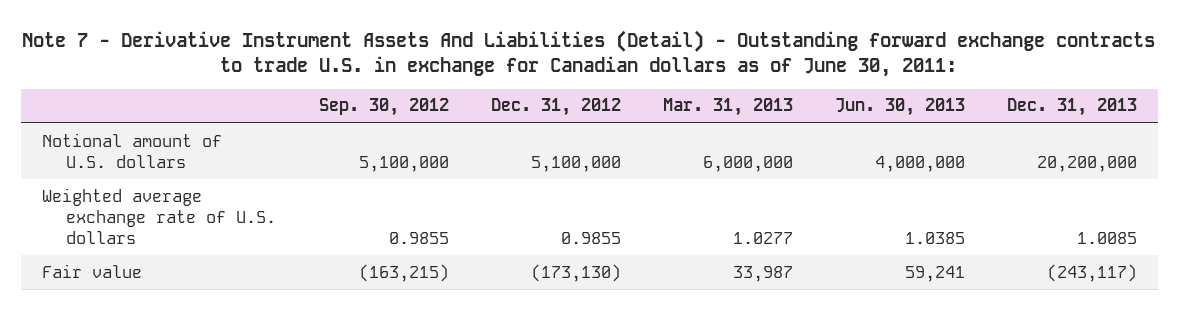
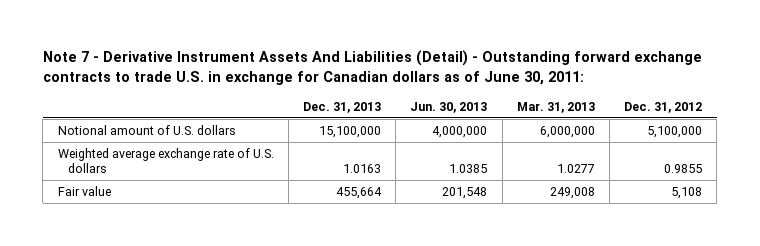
- | Sep. 30, 2012 | Dec. 31, 2012 | Mar. 31, 2013 | Jun. 30, 2013 | Dec. 31, 2013
+ | Dec. 31, 2013 | Jun. 30, 2013 | Mar. 31, 2013 | Dec. 31, 2012
- Notional amount of U.S. dollars | 5,100,000 | 5,100,000 | 6,000,000 | 4,000,000 | 20,200,000
- Weighted average exchange rate of U.S. dollars | 0.9855 | 0.9855 | 1.0277 | 1.0385 | 1.0085
- Fair value | (163,215) | (173,130) | 33,987 | 59,241 | (243,117)
+ Notional amount of U.S. dollars | 15,100,000 | 4,000,000 | 6,000,000 | 5,100,000
+ Weighted average exchange rate of U.S. dollars | 1.0163 | 1.0385 | 1.0277 | 0.9855
+ Fair value | 455,664 | 201,548 | 249,008 | 5,108

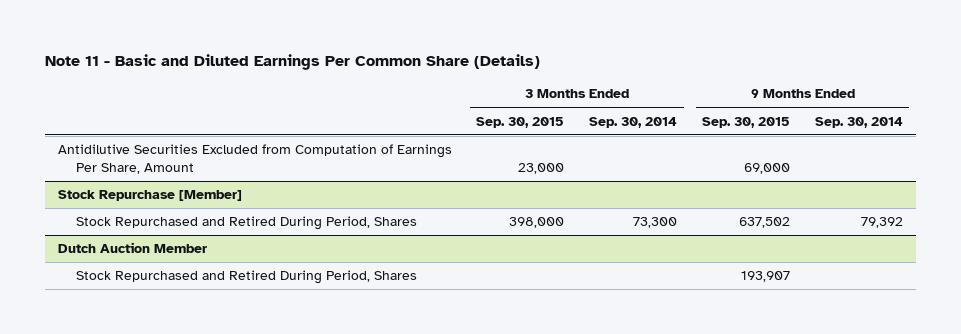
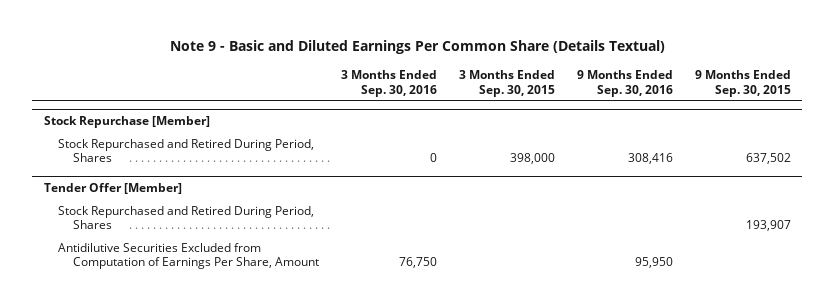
- Note 11 - Basic and Diluted Earnings Per Common Share (Details)
+ Note 9 - Basic and Diluted Earnings Per Common Share (Details Textual)
- | 3 Months Ended Sep. 30, 2015 | 3 Months Ended Sep. 30, 2014 | 9 Months Ended Sep. 30, 2015 | 9 Months Ended Sep. 30, 2014
+ | 3 Months Ended Sep. 30, 2016 | 3 Months Ended Sep. 30, 2015 | 9 Months Ended Sep. 30, 2016 | 9 Months Ended Sep. 30, 2015
- Antidilutive Securities Excluded from Computation of Earnings Per Share, Amount | 23,000 | | 69,000 |
- Dutch Auction Member
+ Tender Offer [Member]
+ Antidilutive Securities Excluded from Computation of Earnings Per Share, Amount | 76,750 | | 95,950 |

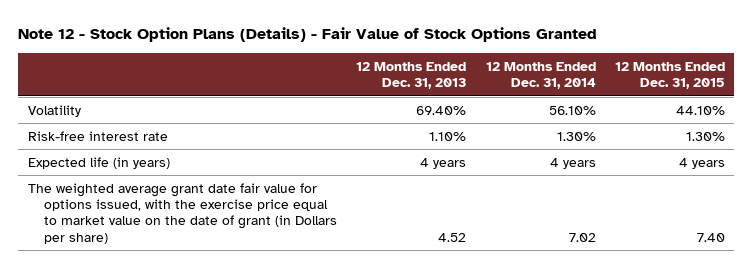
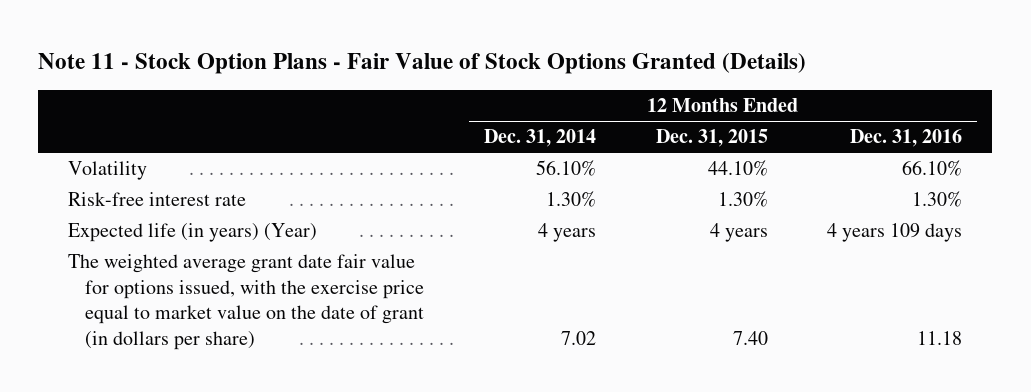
- Note 12 - Stock Option Plans (Details) - Fair Value of Stock Options Granted
+ Note 11 - Stock Option Plans - Fair Value of Stock Options Granted (Details)
- | 12 Months Ended Dec. 31, 2013 | 12 Months Ended Dec. 31, 2014 | 12 Months Ended Dec. 31, 2015
+ | 12 Months Ended Dec. 31, 2014 | 12 Months Ended Dec. 31, 2015 | 12 Months Ended Dec. 31, 2016
- Expected life (in years) | 4 years | 4 years | 4 years
- The weighted average grant date fair value for options issued, with the exercise price equal to market value on the date of grant (in Dollars per share) | 4.52 | 7.02 | 7.40
+ Expected life (in years) (Year) | 4 years | 4 years | 4 years 109 days
+ The weighted average grant date fair value for options issued, with the exercise price equal to market value on the date of grant (in dollars per share) | 7.02 | 7.40 | 11.18

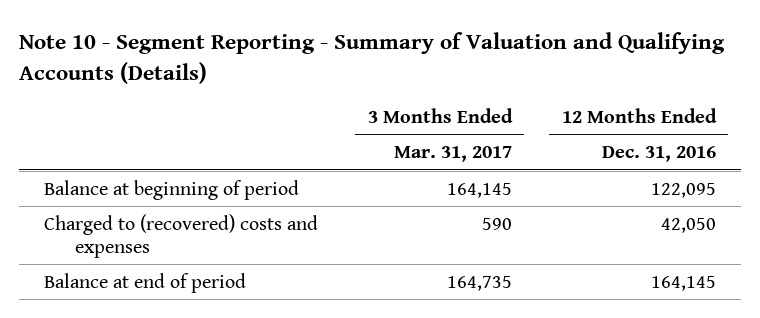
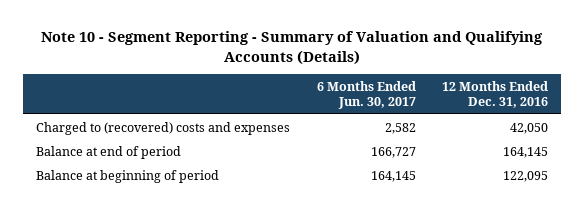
- | 3 Months Ended Mar. 31, 2017 | 12 Months Ended Dec. 31, 2016
+ | 6 Months Ended Jun. 30, 2017 | 12 Months Ended Dec. 31, 2016
moved down: Balance at beginning of period | 164,145 | 122,095

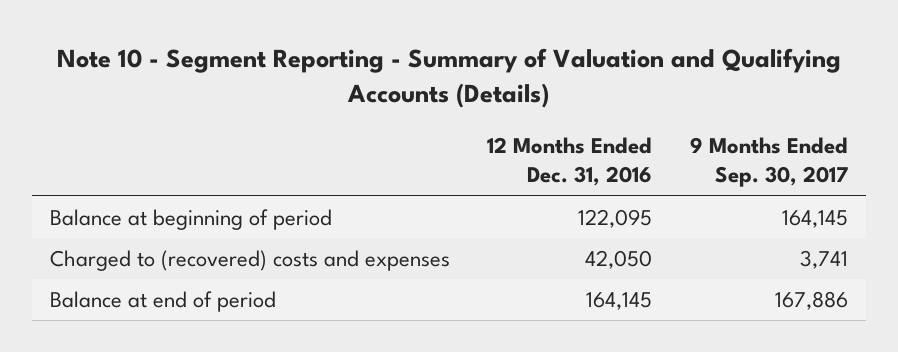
- | 6 Months Ended Jun. 30, 2017 | 12 Months Ended Dec. 31, 2016
+ | 12 Months Ended Dec. 31, 2016 | 9 Months Ended Sep. 30, 2017
moved up: Balance at beginning of period | 122,095 | 164,145

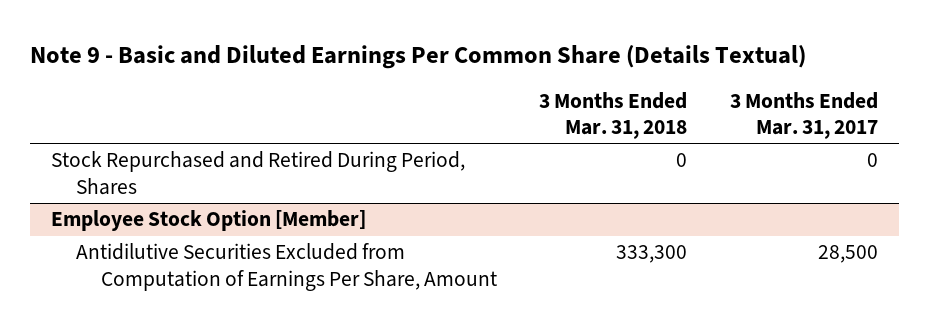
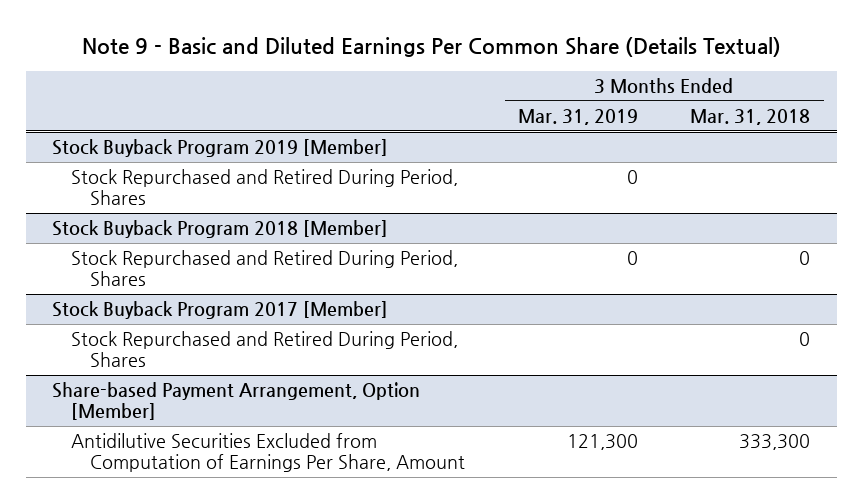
- | 3 Months Ended Mar. 31, 2018 | 3 Months Ended Mar. 31, 2017
+ | 3 Months Ended Mar. 31, 2019 | 3 Months Ended Mar. 31, 2018
+ Stock Buyback Program 2019 [Member]
+ Stock Repurchased and Retired During Period, Shares | 0 |
+ Stock Buyback Program 2018 [Member]
- Employee Stock Option [Member]
+ Stock Buyback Program 2017 [Member]
+ Stock Repurchased and Retired During Period, Shares | | 0
+ Share-based Payment Arrangement, Option [Member]

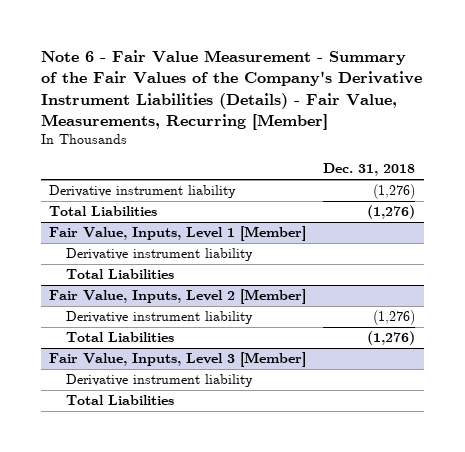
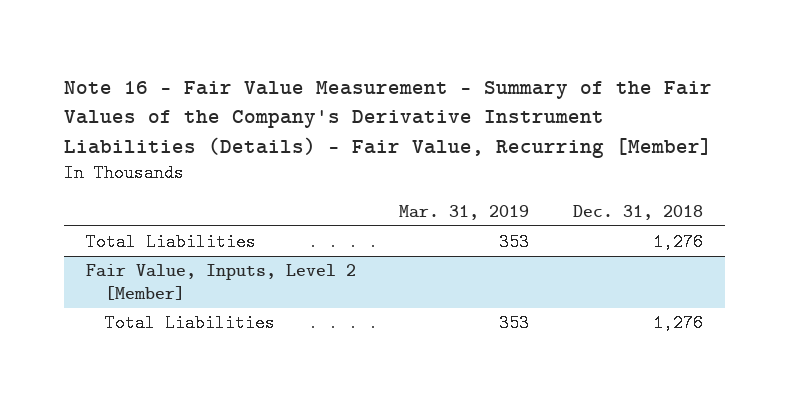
- Note 6 - Fair Value Measurement - Summary of the Fair Values of the Company's Derivative Instrument Liabilities (Details) - Fair Value, Measurements, Recurring [Member]
+ Note 16 - Fair Value Measurement - Summary of the Fair Values of the Company's Derivative Instrument Liabilities (Details) - Fair Value, Recurring [Member]
- | Dec. 31, 2018
+ | Mar. 31, 2019 | Dec. 31, 2018
- Derivative instrument liability | (1,276)
- Total Liabilities | (1,276)
- Fair Value, Inputs, Level 1 [Member]
- Derivative instrument liability
- Total Liabilities
+ Total Liabilities | 353 | 1,276
@ Fair Value, Inputs, Level 2 [Member]
- Derivative instrument liability | (1,276)
- Total Liabilities | (1,276)
- Fair Value, Inputs, Level 3 [Member]
- Derivative instrument liability
- Total Liabilities
@ Fair Value, Inputs, Level 2 [Member]
+ Total Liabilities | 353 | 1,276

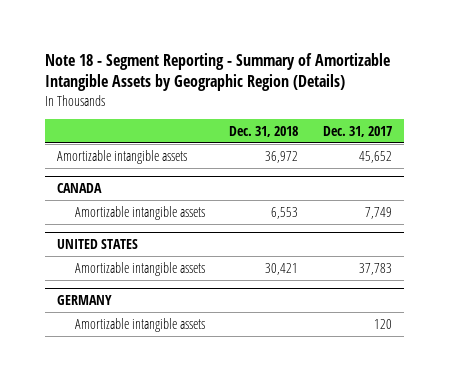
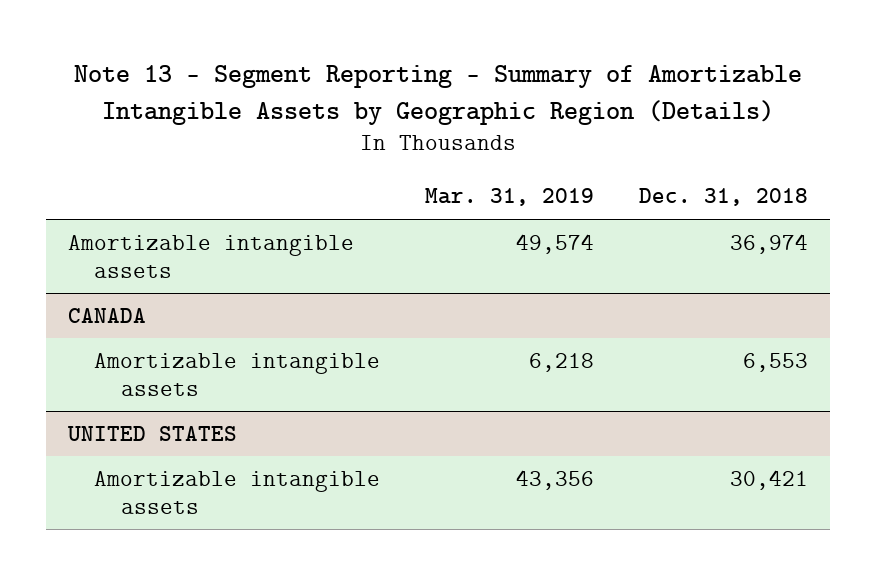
- Note 18 - Segment Reporting - Summary of Amortizable Intangible Assets by Geographic Region (Details)
+ Note 13 - Segment Reporting - Summary of Amortizable Intangible Assets by Geographic Region (Details)
- | Dec. 31, 2018 | Dec. 31, 2017
+ | Mar. 31, 2019 | Dec. 31, 2018
- Amortizable intangible assets | 36,972 | 45,652
+ Amortizable intangible assets | 49,574 | 36,974
- GERMANY
- Amortizable intangible assets | | 120

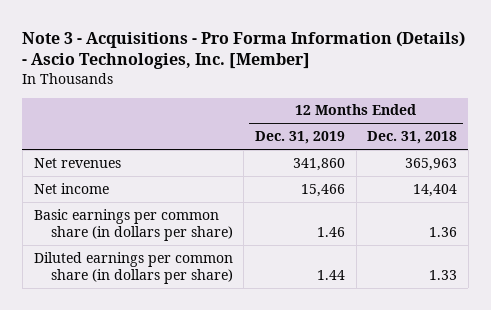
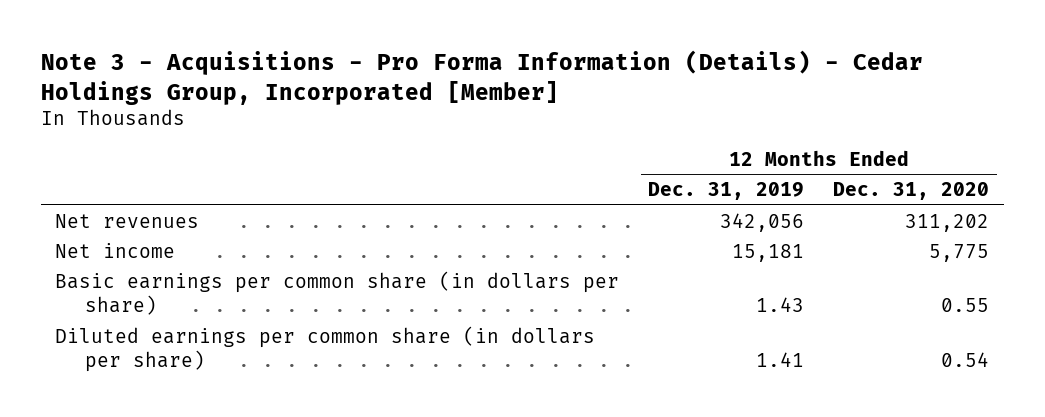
- Note 3 - Acquisitions - Pro Forma Information (Details) - Ascio Technologies, Inc. [Member]
+ Note 3 - Acquisitions - Pro Forma Information (Details) - Cedar Holdings Group, Incorporated [Member]
- | 12 Months Ended Dec. 31, 2019 | 12 Months Ended Dec. 31, 2018
+ | 12 Months Ended Dec. 31, 2019 | 12 Months Ended Dec. 31, 2020
- Net revenues | 341,860 | 365,963
- Net income | 15,466 | 14,404
- Basic earnings per common share (in dollars per share) | 1.46 | 1.36
- Diluted earnings per common share (in dollars per share) | 1.44 | 1.33
+ Net revenues | 342,056 | 311,202
+ Net income | 15,181 | 5,775
+ Basic earnings per common share (in dollars per share) | 1.43 | 0.55
+ Diluted earnings per common share (in dollars per share) | 1.41 | 0.54

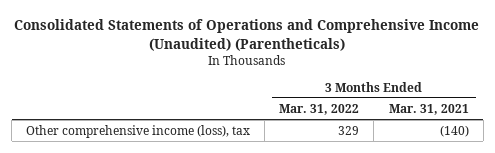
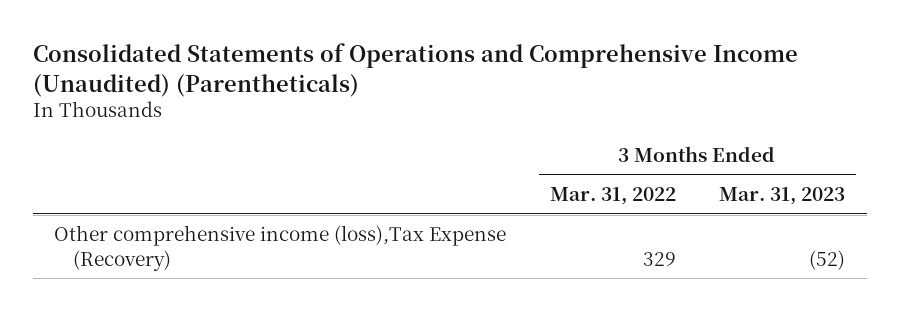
- | 3 Months Ended Mar. 31, 2022 | 3 Months Ended Mar. 31, 2021
+ | 3 Months Ended Mar. 31, 2022 | 3 Months Ended Mar. 31, 2023
- Other comprehensive income (loss), tax | 329 | (140)
+ Other comprehensive income (loss),Tax Expense (Recovery) | 329 | (52)

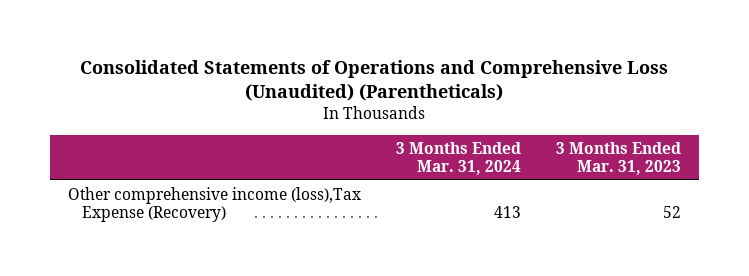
- Consolidated Statements of Operations and Comprehensive Income (Unaudited) (Parentheticals)
+ Consolidated Statements of Operations and Comprehensive Loss (Unaudited) (Parentheticals)
- | 3 Months Ended Mar. 31, 2022 | 3 Months Ended Mar. 31, 2023
+ | 3 Months Ended Mar. 31, 2024 | 3 Months Ended Mar. 31, 2023
- Other comprehensive income (loss),Tax Expense (Recovery) | 329 | (52)
+ Other comprehensive income (loss),Tax Expense (Recovery) | 413 | 52

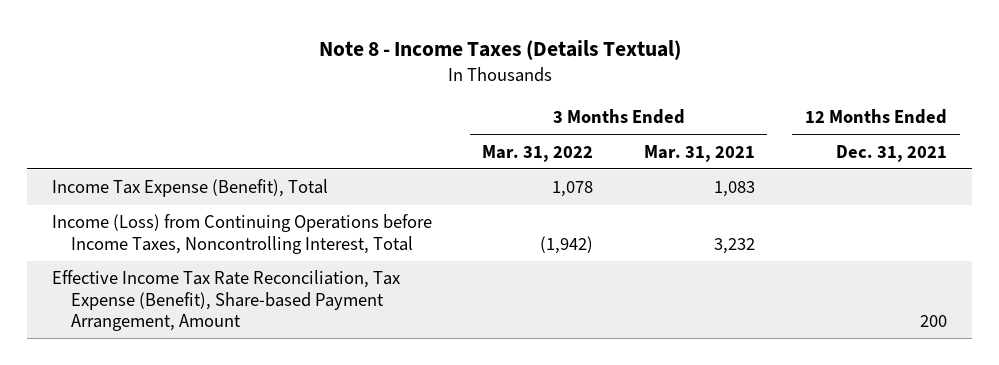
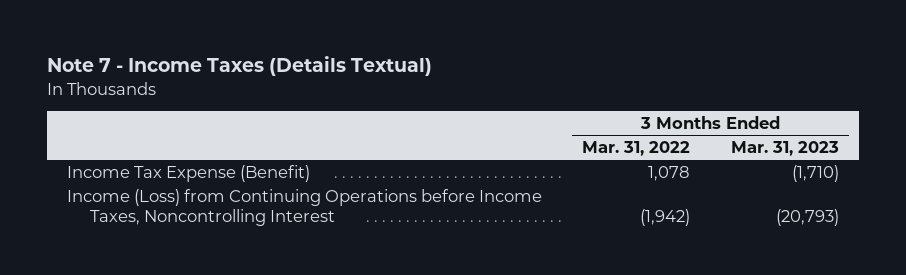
- Note 8 - Income Taxes (Details Textual)
+ Note 7 - Income Taxes (Details Textual)
- | 3 Months Ended Mar. 31, 2022 | 3 Months Ended Mar. 31, 2021 | 12 Months Ended Dec. 31, 2021
+ | 3 Months Ended Mar. 31, 2022 | 3 Months Ended Mar. 31, 2023
- Income Tax Expense (Benefit), Total | 1,078 | 1,083 |
- Income (Loss) from Continuing Operations before Income Taxes, Noncontrolling Interest, Total | (1,942) | 3,232 |
- Effective Income Tax Rate Reconciliation, Tax Expense (Benefit), Share-based Payment Arrangement, Amount | | | 200
+ Income Tax Expense (Benefit) | 1,078 | (1,710)
+ Income (Loss) from Continuing Operations before Income Taxes, Noncontrolling Interest | (1,942) | (20,793)

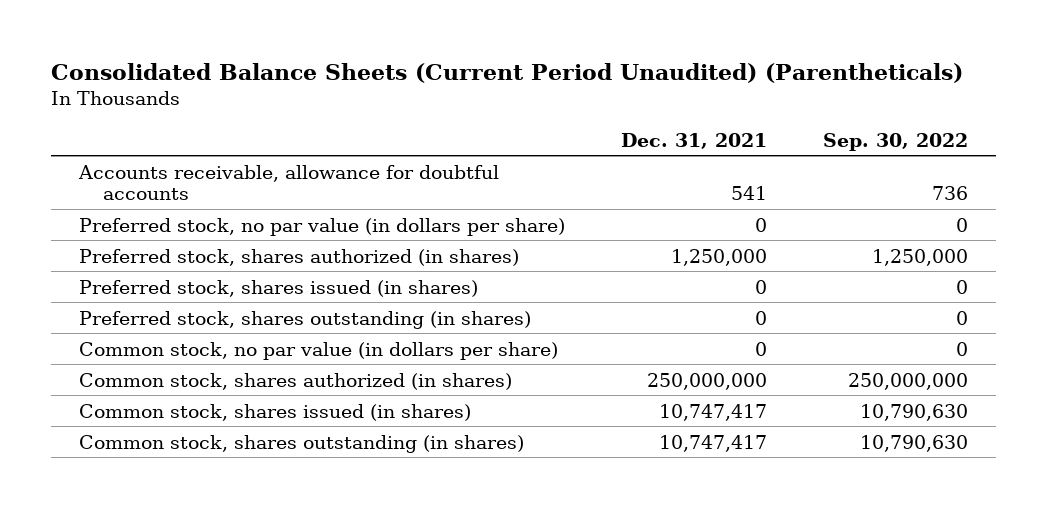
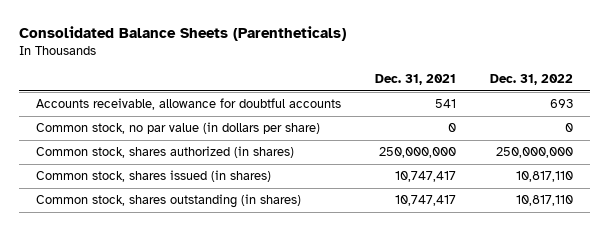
- Consolidated Balance Sheets (Current Period Unaudited) (Parentheticals)
+ Consolidated Balance Sheets (Parentheticals)
- | Dec. 31, 2021 | Sep. 30, 2022
+ | Dec. 31, 2021 | Dec. 31, 2022
- Preferred stock, no par value (in dollars per share) | 0 | 0
- Preferred stock, shares authorized (in shares) | 1,250,000 | 1,250,000
- Preferred stock, shares issued (in shares) | 0 | 0
- Preferred stock, shares outstanding (in shares) | 0 | 0

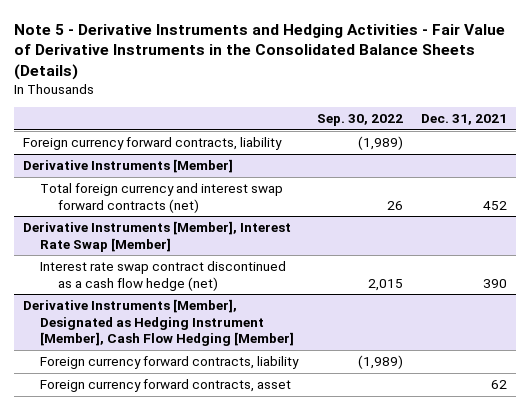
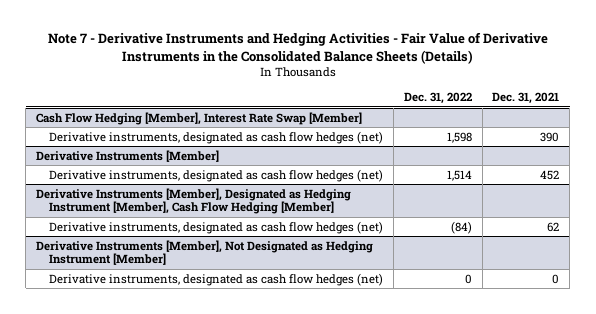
- Note 5 - Derivative Instruments and Hedging Activities - Fair Value of Derivative Instruments in the Consolidated Balance Sheets (Details)
+ Note 7 - Derivative Instruments and Hedging Activities - Fair Value of Derivative Instruments in the Consolidated Balance Sheets (Details)
- | Sep. 30, 2022 | Dec. 31, 2021
+ | Dec. 31, 2022 | Dec. 31, 2021
- Foreign currency forward contracts, liability | (1,989) |
+ Cash Flow Hedging [Member], Interest Rate Swap [Member]
+ Derivative instruments, designated as cash flow hedges (net) | 1,598 | 390
@ Derivative Instruments [Member]
- Total foreign currency and interest swap forward contracts (net) | 26 | 452
- Derivative Instruments [Member], Interest Rate Swap [Member]
- Interest rate swap contract discontinued as a cash flow hedge (net) | 2,015 | 390
@ Derivative Instruments [Member]
+ Derivative instruments, designated as cash flow hedges (net) | 1,514 | 452
@ Derivative Instruments [Member], Designated as Hedging Instrument [Member], Cash Flow Hedging [Member]
- Foreign currency forward contracts, liability | (1,989) |
- Foreign currency forward contracts, asset | | 62
+ Derivative instruments, designated as cash flow hedges (net) | (84) | 62
+ Derivative Instruments [Member], Not Designated as Hedging Instrument [Member]
+ Derivative instruments, designated as cash flow hedges (net) | 0 | 0

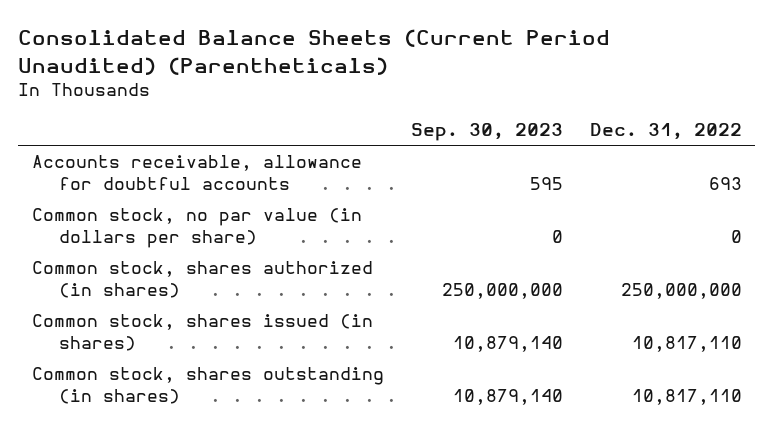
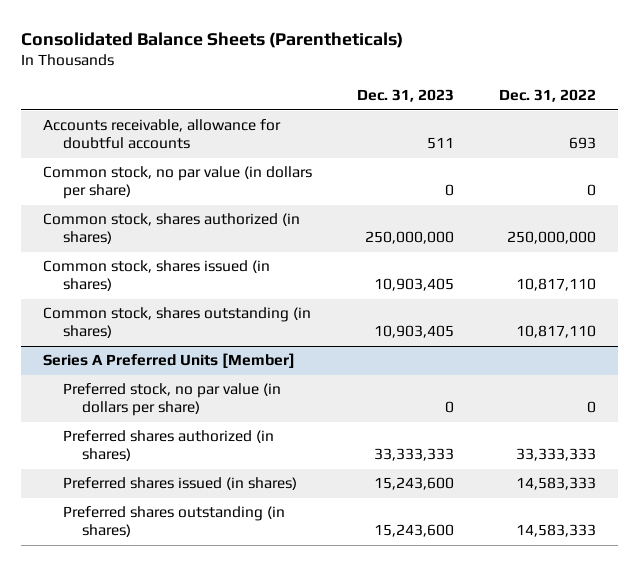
- Consolidated Balance Sheets (Current Period Unaudited) (Parentheticals)
+ Consolidated Balance Sheets (Parentheticals)
- | Sep. 30, 2023 | Dec. 31, 2022
+ | Dec. 31, 2023 | Dec. 31, 2022
+ Series A Preferred Units [Member]
+ Preferred stock, no par value (in dollars per share) | 0 | 0
+ Preferred shares authorized (in shares) | 33,333,333 | 33,333,333
+ Preferred shares issued (in shares) | 15,243,600 | 14,583,333
+ Preferred shares outstanding (in shares) | 15,243,600 | 14,583,333

